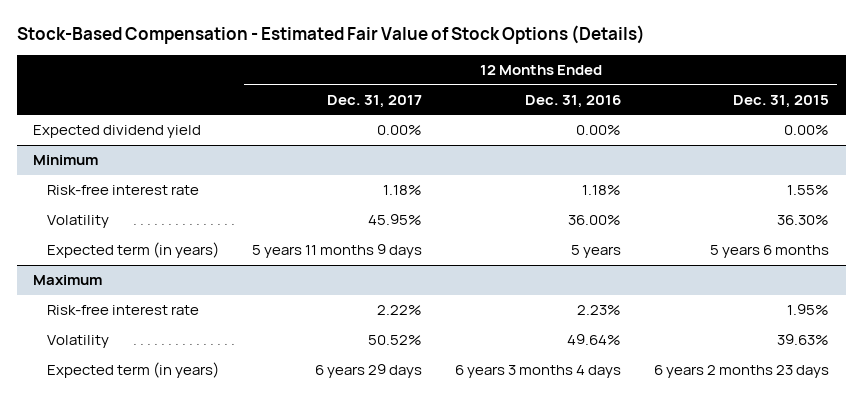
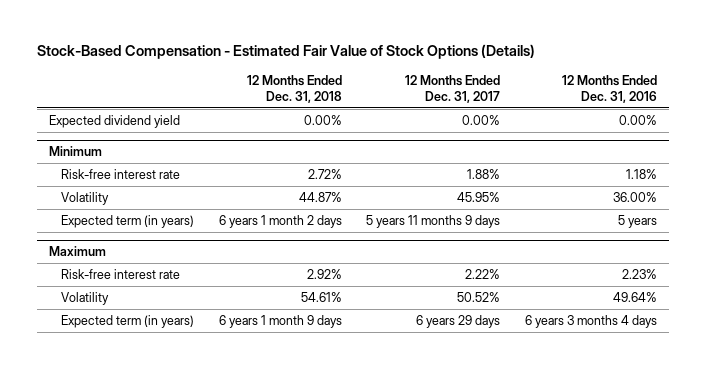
- | 12 Months Ended Dec. 31, 2017 | 12 Months Ended Dec. 31, 2016 | 12 Months Ended Dec. 31, 2015
+ | 12 Months Ended Dec. 31, 2018 | 12 Months Ended Dec. 31, 2017 | 12 Months Ended Dec. 31, 2016
@ Minimum
- Risk-free interest rate | 1.18% | 1.18% | 1.55%
+ Risk-free interest rate | 2.72% | 1.88% | 1.18%

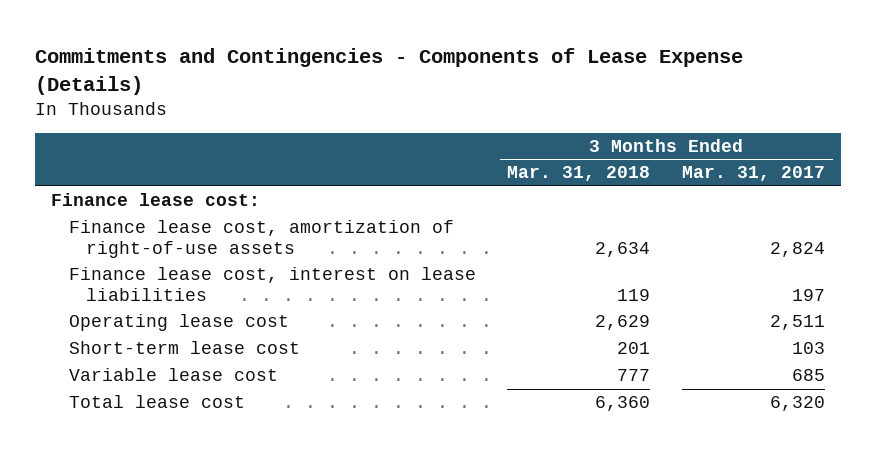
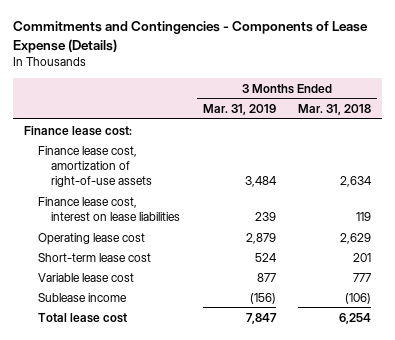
- | 3 Months Ended Mar. 31, 2018 | 3 Months Ended Mar. 31, 2017
+ | 3 Months Ended Mar. 31, 2019 | 3 Months Ended Mar. 31, 2018
- Total lease cost | 6,360 | 6,320
+ Sublease income | (156) | (106)
+ Total lease cost | 7,847 | 6,254

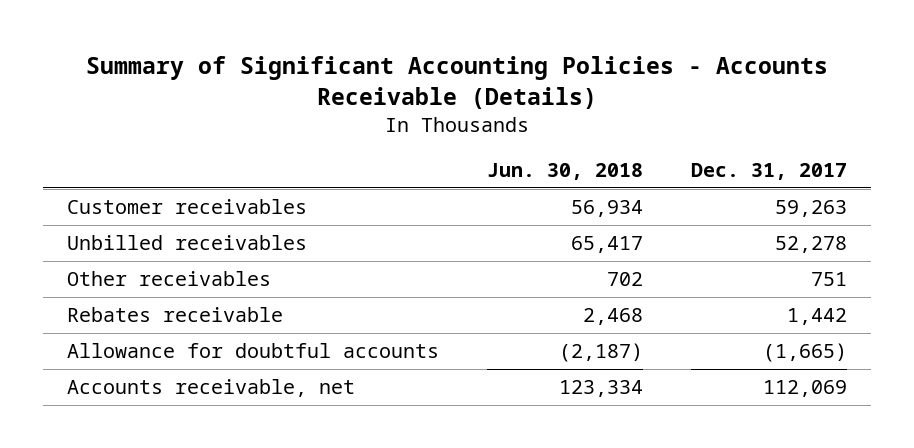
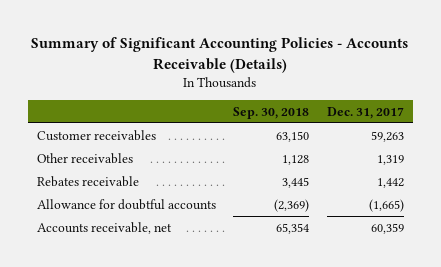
- | Jun. 30, 2018 | Dec. 31, 2017
+ | Sep. 30, 2018 | Dec. 31, 2017
- Unbilled receivables | 65,417 | 52,278
- Other receivables | 702 | 751
+ Other receivables | 1,128 | 1,319
- Accounts receivable, net | 123,334 | 112,069
+ Accounts receivable, net | 65,354 | 60,359

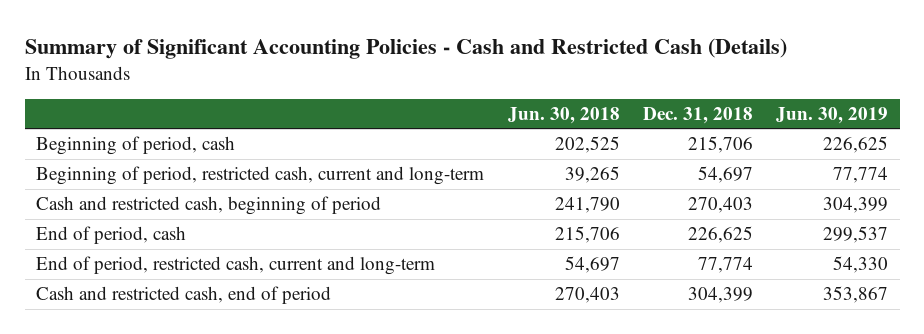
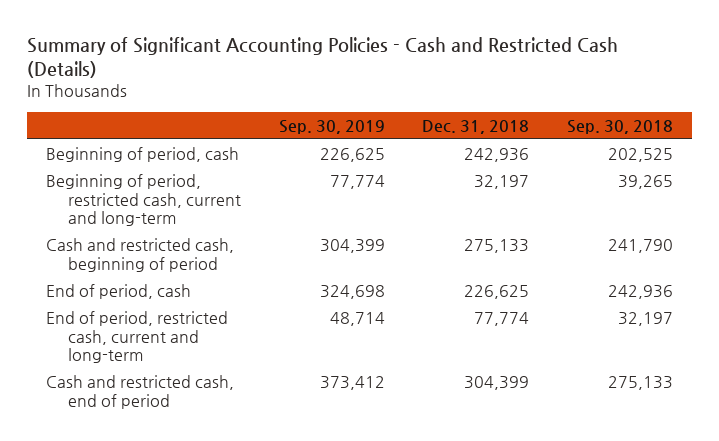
- | Jun. 30, 2018 | Dec. 31, 2018 | Jun. 30, 2019
+ | Sep. 30, 2019 | Dec. 31, 2018 | Sep. 30, 2018
- Beginning of period, cash | 202,525 | 215,706 | 226,625
- Beginning of period, restricted cash, current and long-term | 39,265 | 54,697 | 77,774
- Cash and restricted cash, beginning of period | 241,790 | 270,403 | 304,399
+ Beginning of period, cash | 226,625 | 242,936 | 202,525
+ Beginning of period, restricted cash, current and long-term | 77,774 | 32,197 | 39,265
+ Cash and restricted cash, beginning of period | 304,399 | 275,133 | 241,790

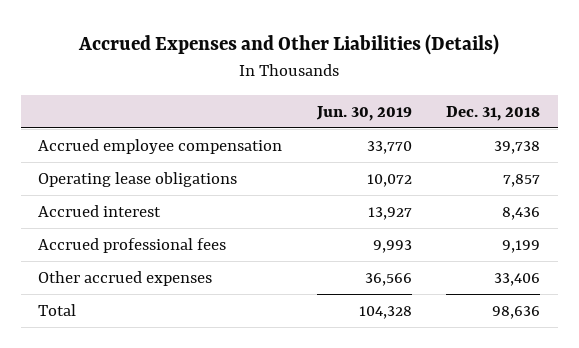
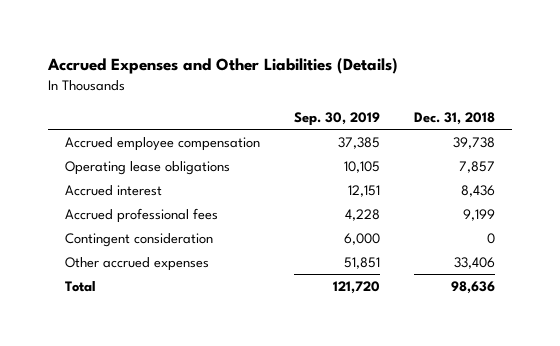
- | Jun. 30, 2019 | Dec. 31, 2018
+ | Sep. 30, 2019 | Dec. 31, 2018
+ Contingent consideration | 6,000 | 0

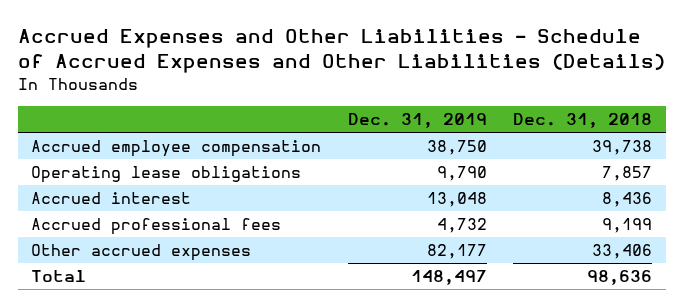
- Accrued Expenses and Other Liabilities (Details)
+ Accrued Expenses and Other Liabilities - Schedule of Accrued Expenses and Other Liabilities (Details)
- | Sep. 30, 2019 | Dec. 31, 2018
+ | Dec. 31, 2019 | Dec. 31, 2018
- Contingent consideration | 6,000 | 0

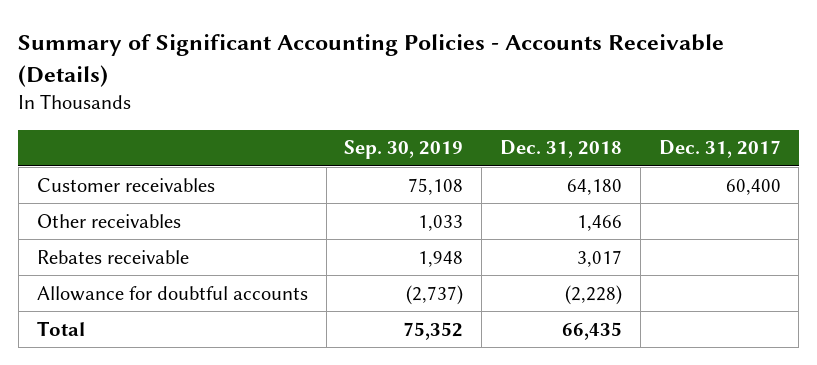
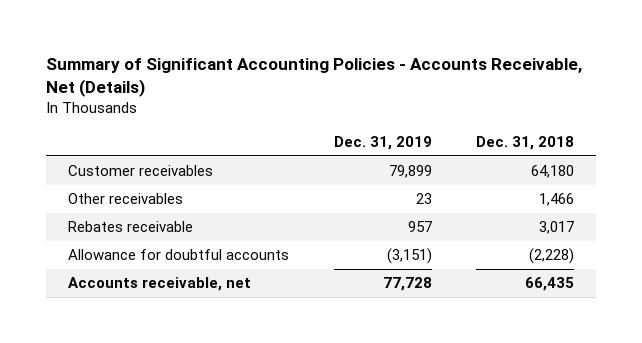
- Summary of Significant Accounting Policies - Accounts Receivable (Details)
+ Summary of Significant Accounting Policies - Accounts Receivable, Net (Details)
- | Sep. 30, 2019 | Dec. 31, 2018 | Dec. 31, 2017
+ | Dec. 31, 2019 | Dec. 31, 2018
- Total | 75,352 | 66,435 |
+ Accounts receivable, net | 77,728 | 66,435

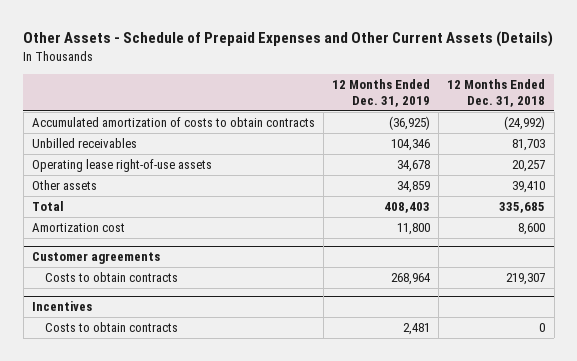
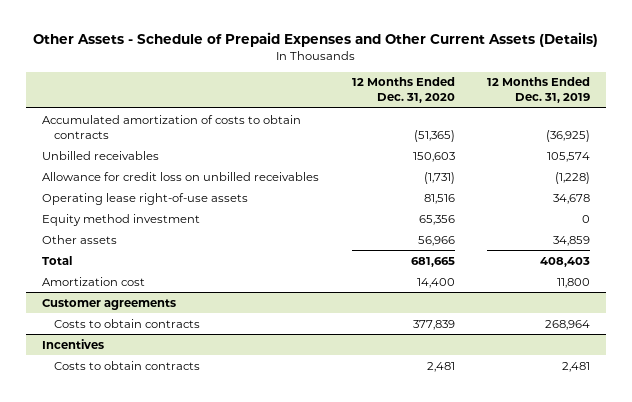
- | 12 Months Ended Dec. 31, 2019 | 12 Months Ended Dec. 31, 2018
+ | 12 Months Ended Dec. 31, 2020 | 12 Months Ended Dec. 31, 2019
- Unbilled receivables | 104,346 | 81,703
+ Unbilled receivables | 150,603 | 105,574
+ Allowance for credit loss on unbilled receivables | (1,731) | (1,228)
+ Equity method investment | 65,356 | 0

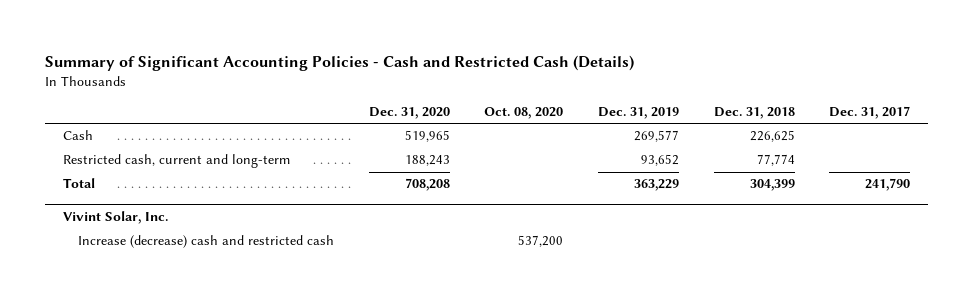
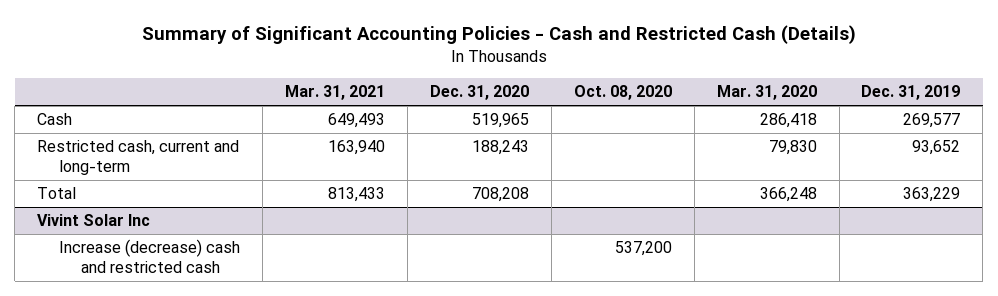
- | Dec. 31, 2020 | Oct. 08, 2020 | Dec. 31, 2019 | Dec. 31, 2018 | Dec. 31, 2017
+ | Mar. 31, 2021 | Dec. 31, 2020 | Oct. 08, 2020 | Mar. 31, 2020 | Dec. 31, 2019
- Vivint Solar, Inc.
+ Vivint Solar Inc

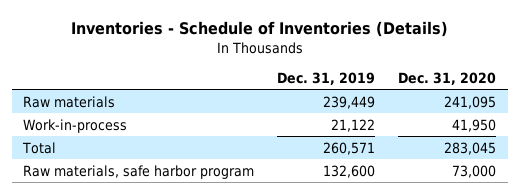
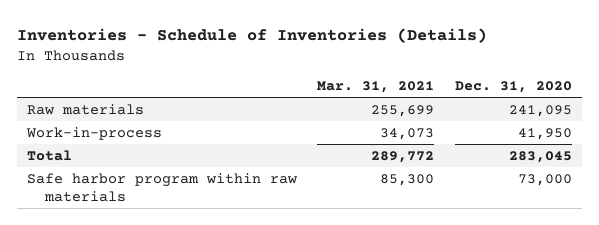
- | Dec. 31, 2019 | Dec. 31, 2020
+ | Mar. 31, 2021 | Dec. 31, 2020
- Raw materials, safe harbor program | 132,600 | 73,000
+ Safe harbor program within raw materials | 85,300 | 73,000

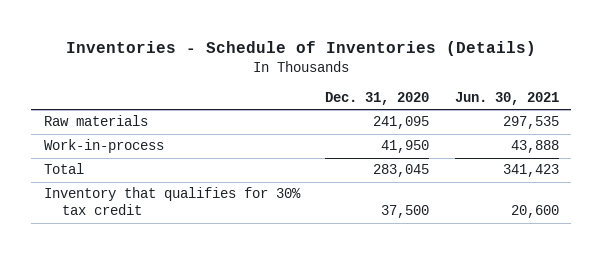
- | Mar. 31, 2021 | Dec. 31, 2020
+ | Dec. 31, 2020 | Jun. 30, 2021
- Safe harbor program within raw materials | 85,300 | 73,000
+ Inventory that qualifies for 30% tax credit | 37,500 | 20,600

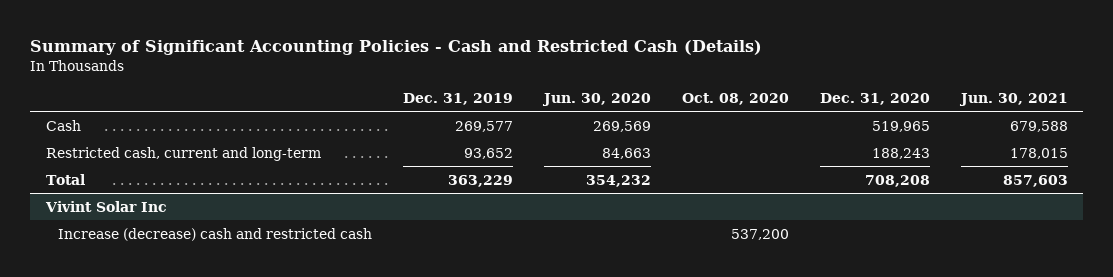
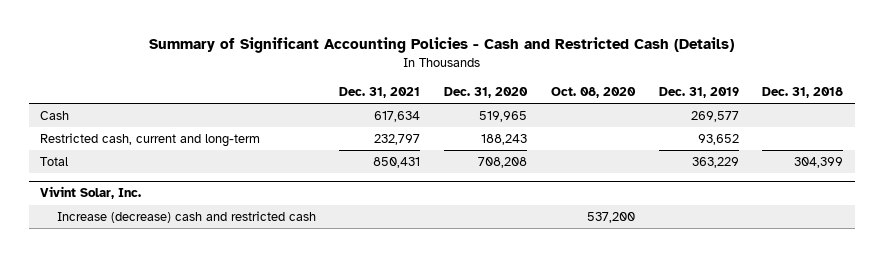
- | Dec. 31, 2019 | Jun. 30, 2020 | Oct. 08, 2020 | Dec. 31, 2020 | Jun. 30, 2021
+ | Dec. 31, 2021 | Dec. 31, 2020 | Oct. 08, 2020 | Dec. 31, 2019 | Dec. 31, 2018
- Vivint Solar Inc
+ Vivint Solar, Inc.

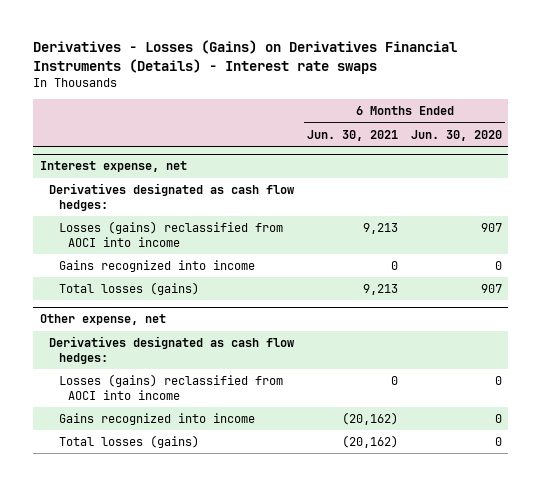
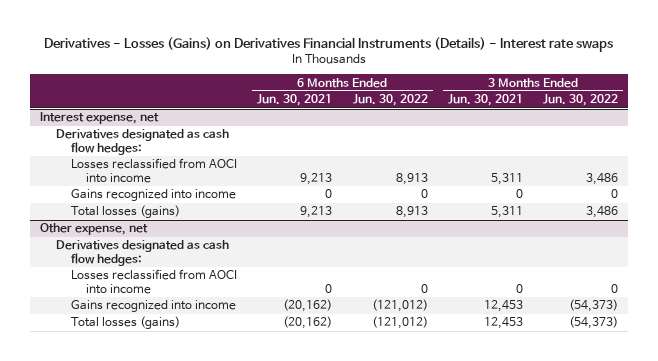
- | 6 Months Ended Jun. 30, 2021 | 6 Months Ended Jun. 30, 2020
+ | 6 Months Ended Jun. 30, 2021 | 6 Months Ended Jun. 30, 2022 | 3 Months Ended Jun. 30, 2021 | 3 Months Ended Jun. 30, 2022
@ Interest expense, net
- Losses (gains) reclassified from AOCI into income | 9,213 | 907
+ Losses reclassified from AOCI into income | 9,213 | 8,913 | 5,311 | 3,486
@ Other expense, net
- Losses (gains) reclassified from AOCI into income | 0 | 0
+ Losses reclassified from AOCI into income | 0 | 0 | 0 | 0

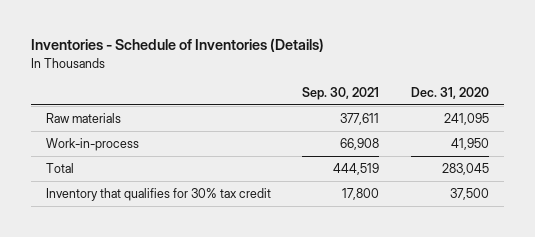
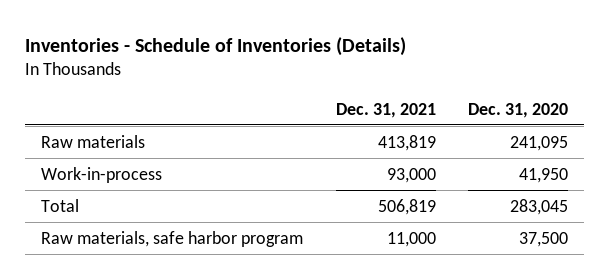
- | Sep. 30, 2021 | Dec. 31, 2020
+ | Dec. 31, 2021 | Dec. 31, 2020
- Inventory that qualifies for 30% tax credit | 17,800 | 37,500
+ Raw materials, safe harbor program | 11,000 | 37,500

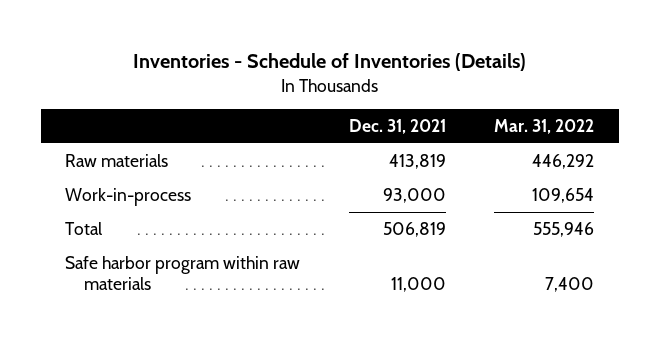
- | Dec. 31, 2021 | Dec. 31, 2020
+ | Dec. 31, 2021 | Mar. 31, 2022
- Raw materials, safe harbor program | 11,000 | 37,500
+ Safe harbor program within raw materials | 11,000 | 7,400

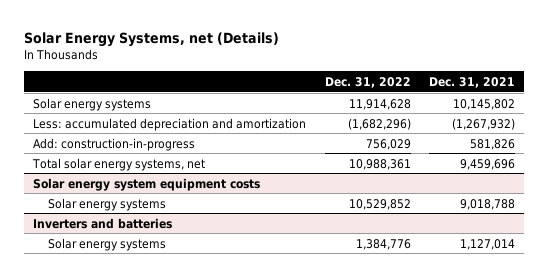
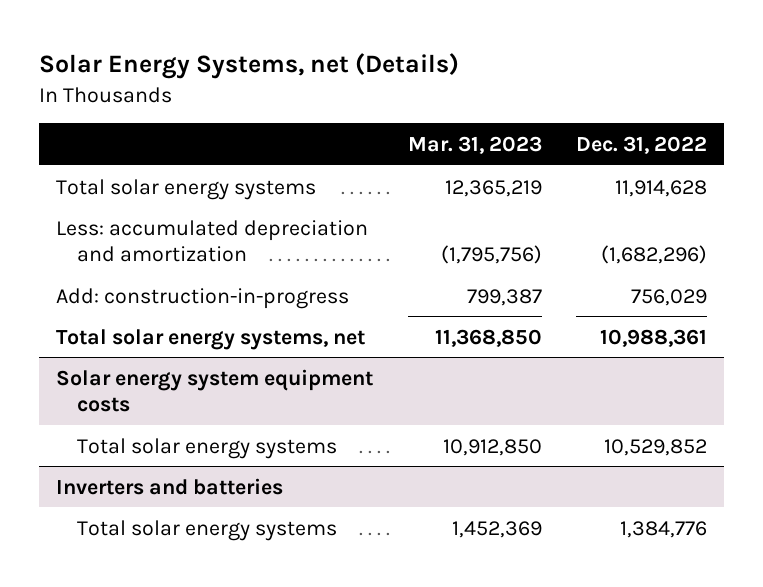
- | Dec. 31, 2022 | Dec. 31, 2021
+ | Mar. 31, 2023 | Dec. 31, 2022
- Solar energy systems | 11,914,628 | 10,145,802
+ Total solar energy systems | 12,365,219 | 11,914,628
@ Solar energy system equipment costs
- Solar energy systems | 10,529,852 | 9,018,788
+ Total solar energy systems | 10,912,850 | 10,529,852
@ Inverters and batteries
- Solar energy systems | 1,384,776 | 1,127,014
+ Total solar energy systems | 1,452,369 | 1,384,776

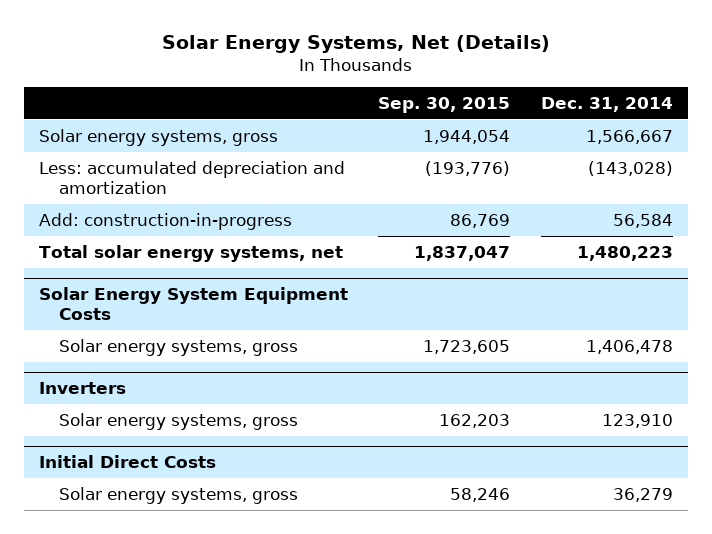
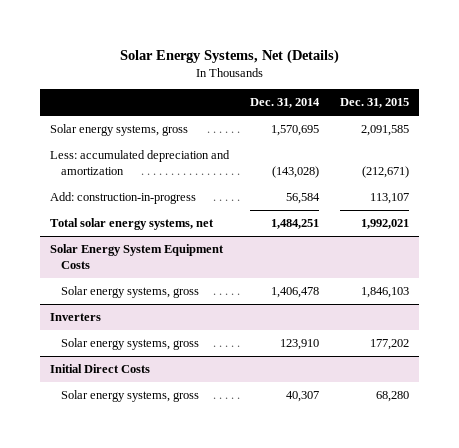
- | Sep. 30, 2015 | Dec. 31, 2014
+ | Dec. 31, 2014 | Dec. 31, 2015
- Solar energy systems, gross | 1,944,054 | 1,566,667
+ Solar energy systems, gross | 1,570,695 | 2,091,585
- Total solar energy systems, net | 1,837,047 | 1,480,223
+ Total solar energy systems, net | 1,484,251 | 1,992,021
@ Initial Direct Costs
- Solar energy systems, gross | 58,246 | 36,279
+ Solar energy systems, gross | 40,307 | 68,280

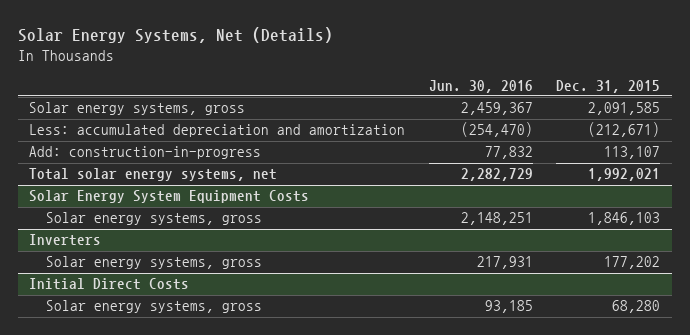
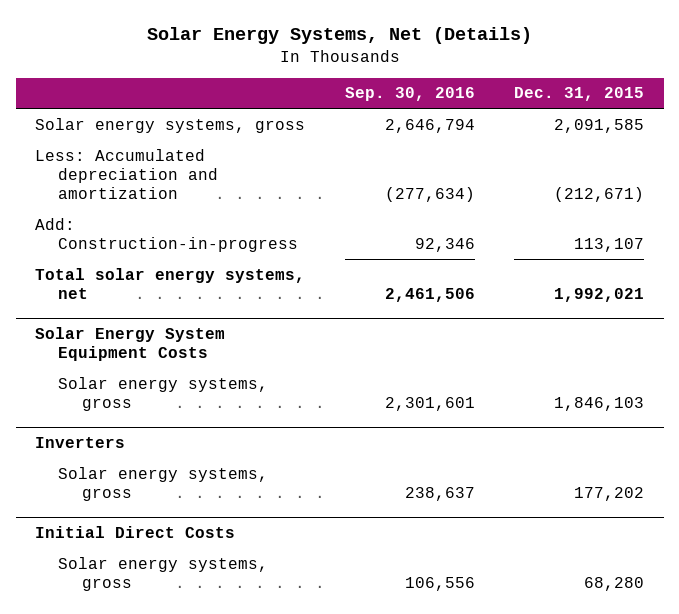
- | Jun. 30, 2016 | Dec. 31, 2015
+ | Sep. 30, 2016 | Dec. 31, 2015
- Less: accumulated depreciation and amortization | (254,470) | (212,671)
- Add: construction-in-progress | 77,832 | 113,107
+ Less: Accumulated depreciation and amortization | (277,634) | (212,671)
+ Add: Construction-in-progress | 92,346 | 113,107

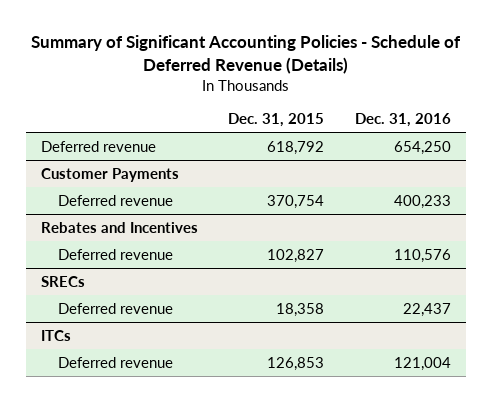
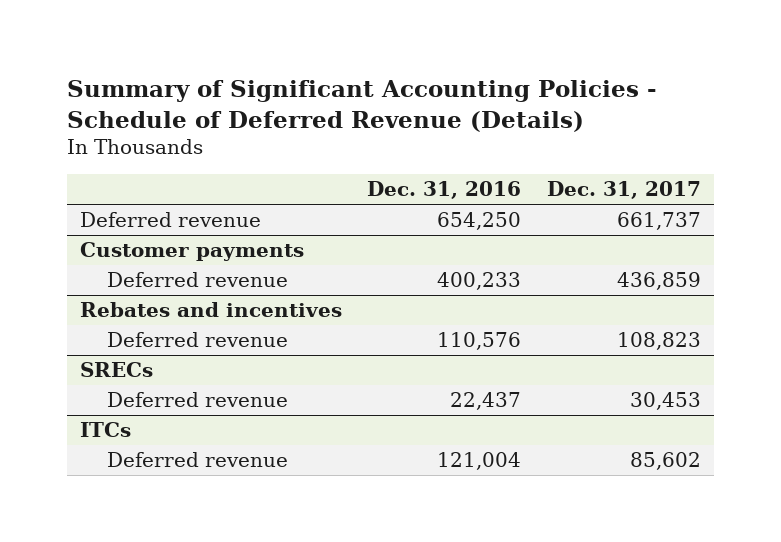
- | Dec. 31, 2015 | Dec. 31, 2016
+ | Dec. 31, 2016 | Dec. 31, 2017
- Customer Payments
+ Customer payments
- Rebates and Incentives
+ Rebates and incentives

